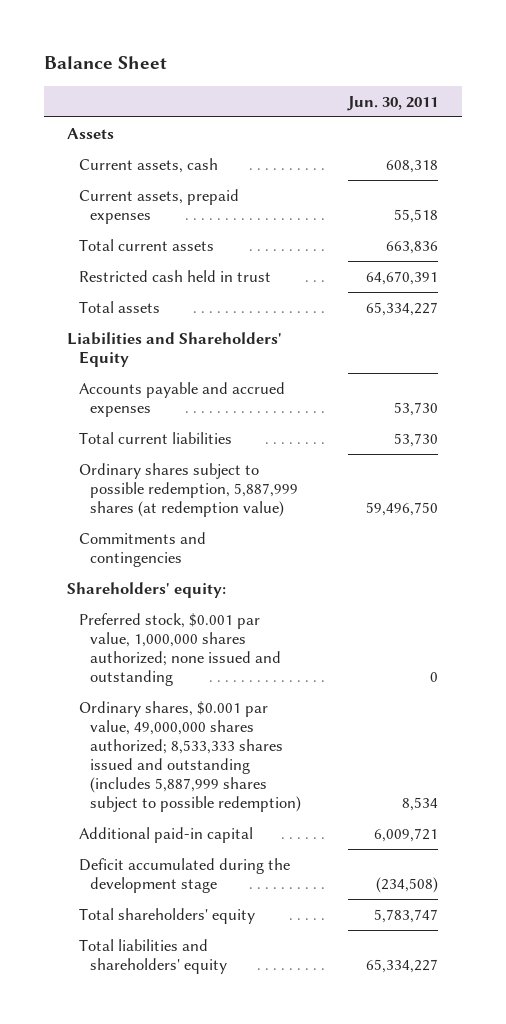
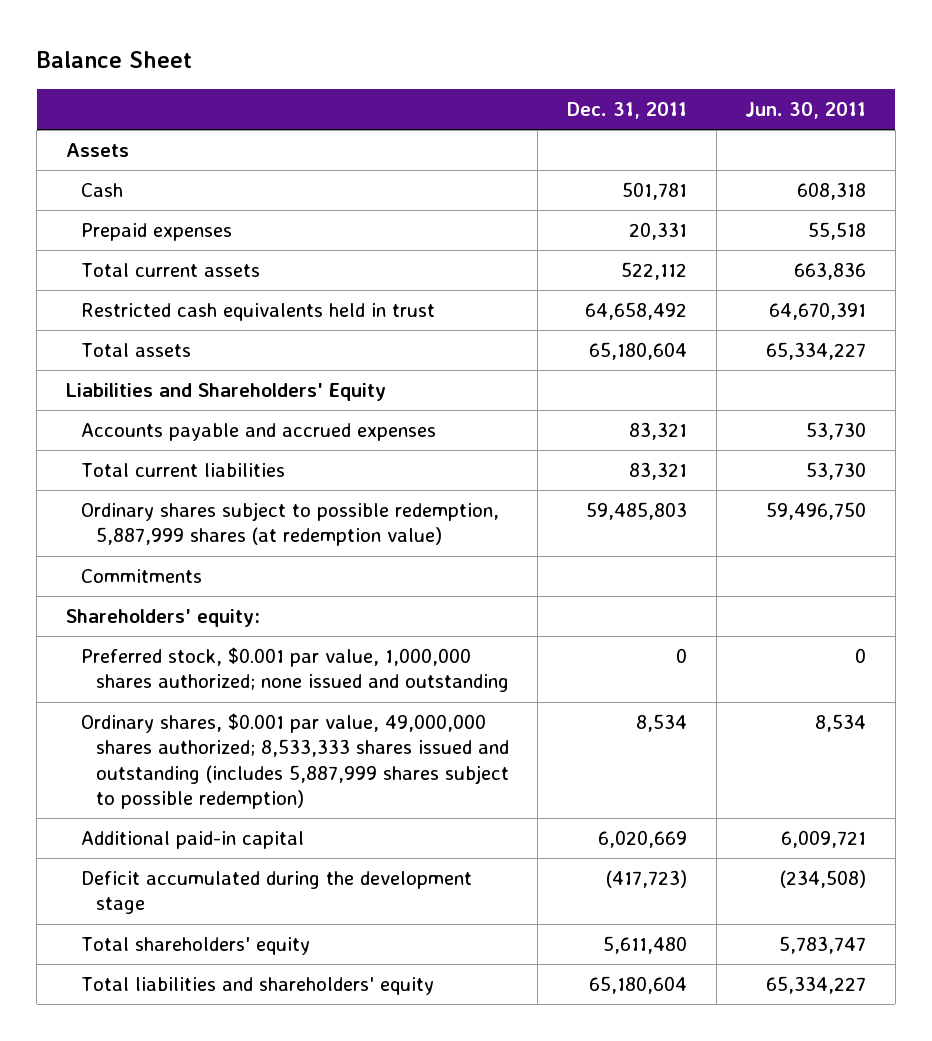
- | Jun. 30, 2011
+ | Dec. 31, 2011 | Jun. 30, 2011
- Current assets, cash | 608,318
- Current assets, prepaid expenses | 55,518
+ Cash | 501,781 | 608,318
+ Prepaid expenses | 20,331 | 55,518
- Restricted cash held in trust | 64,670,391
+ Restricted cash equivalents held in trust | 64,658,492 | 64,670,391
- Commitments and contingencies
+ Commitments

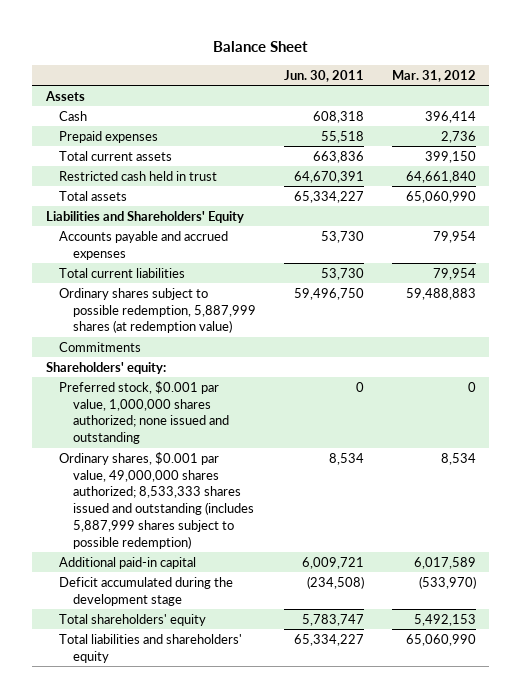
- | Dec. 31, 2011 | Jun. 30, 2011
+ | Jun. 30, 2011 | Mar. 31, 2012
- Restricted cash equivalents held in trust | 64,658,492 | 64,670,391
+ Restricted cash held in trust | 64,670,391 | 64,661,840

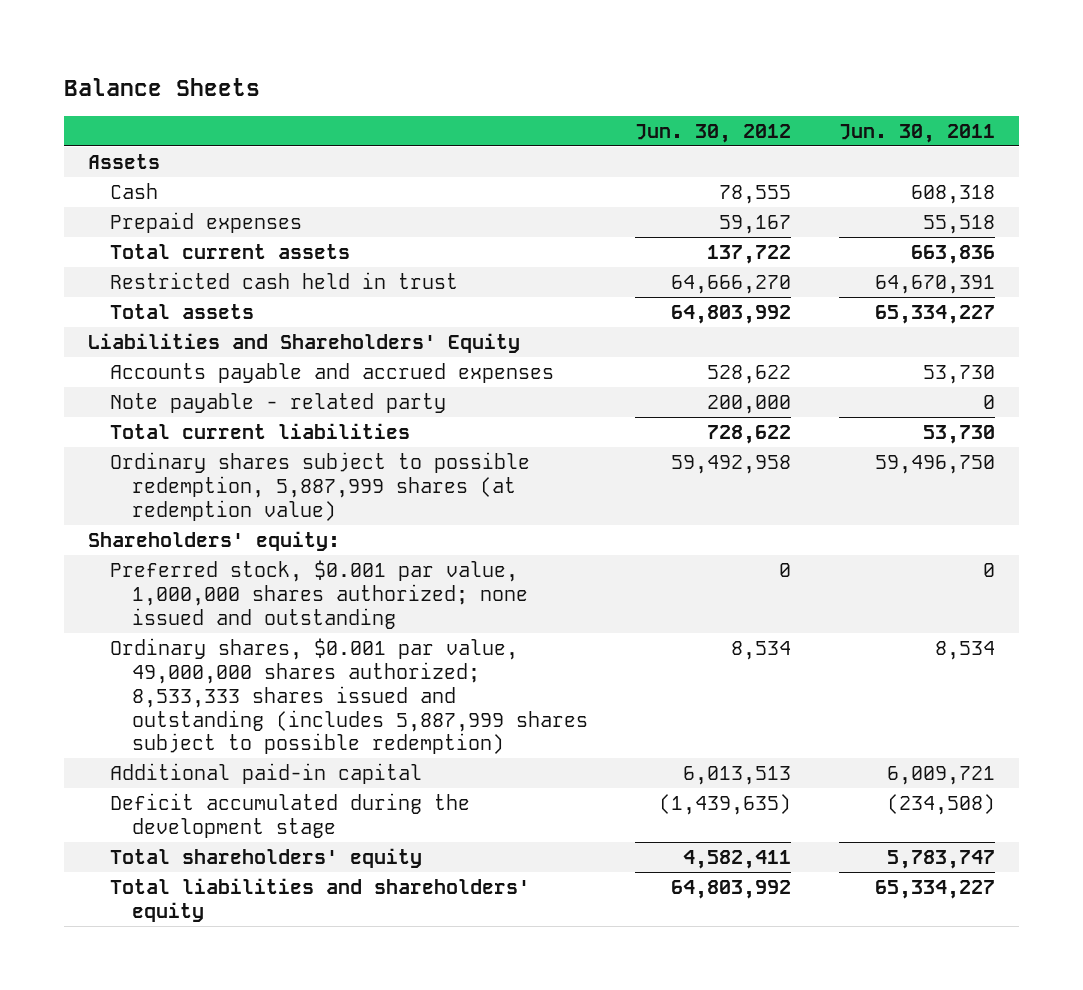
- Balance Sheet
+ Balance Sheets
- | Jun. 30, 2011 | Mar. 31, 2012
+ | Jun. 30, 2012 | Jun. 30, 2011
+ Note payable - related party | 200,000 | 0
- Commitments

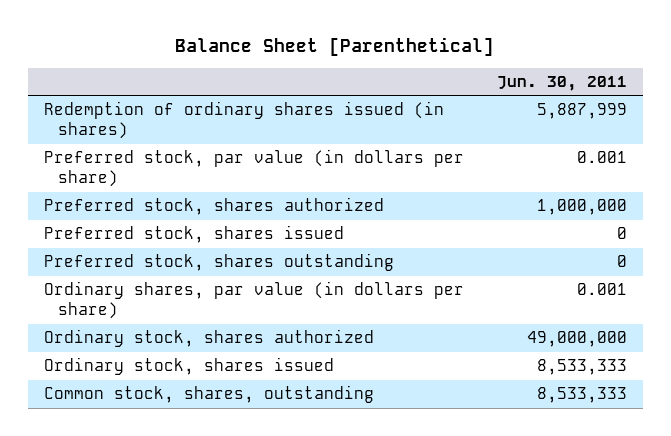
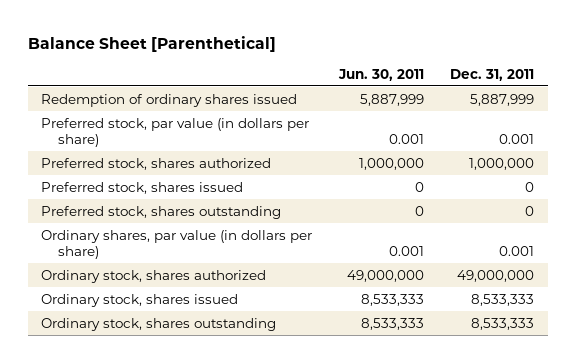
- | Jun. 30, 2011
+ | Jun. 30, 2011 | Dec. 31, 2011
- Redemption of ordinary shares issued (in shares) | 5,887,999
+ Redemption of ordinary shares issued | 5,887,999 | 5,887,999
- Common stock, shares, outstanding | 8,533,333
+ Ordinary stock, shares outstanding | 8,533,333 | 8,533,333

